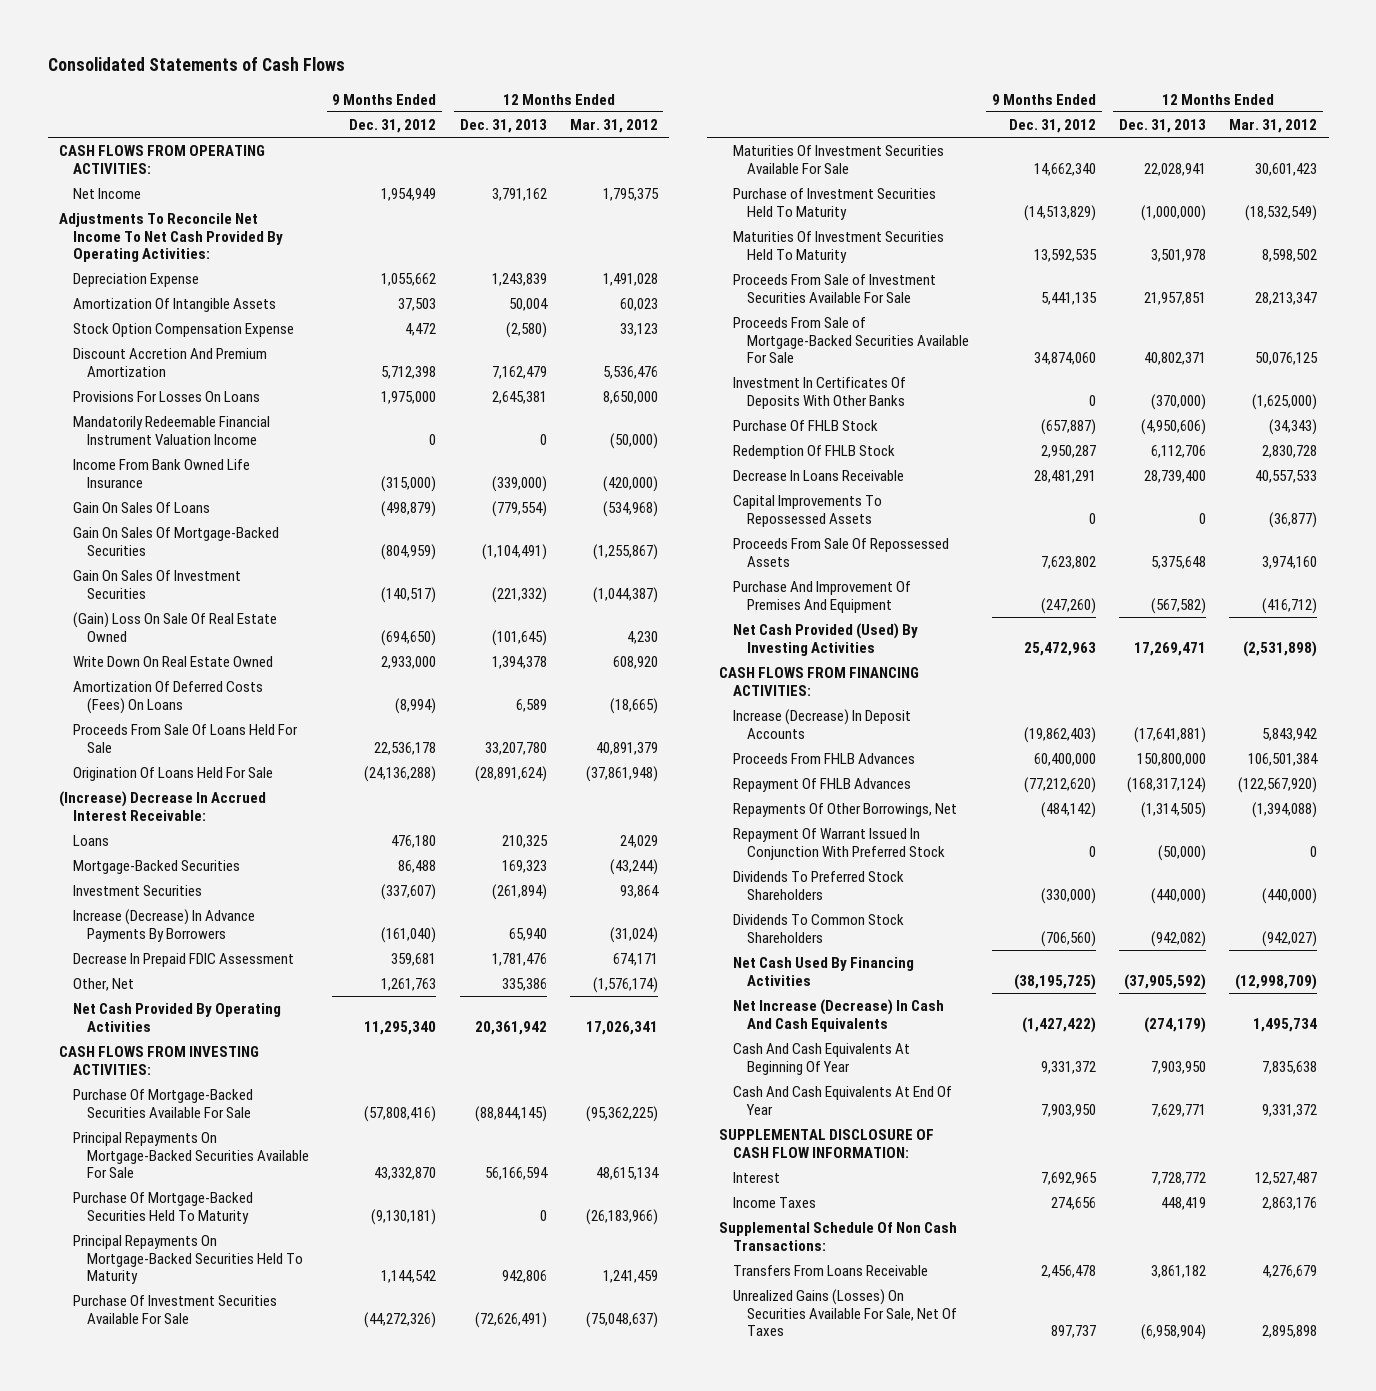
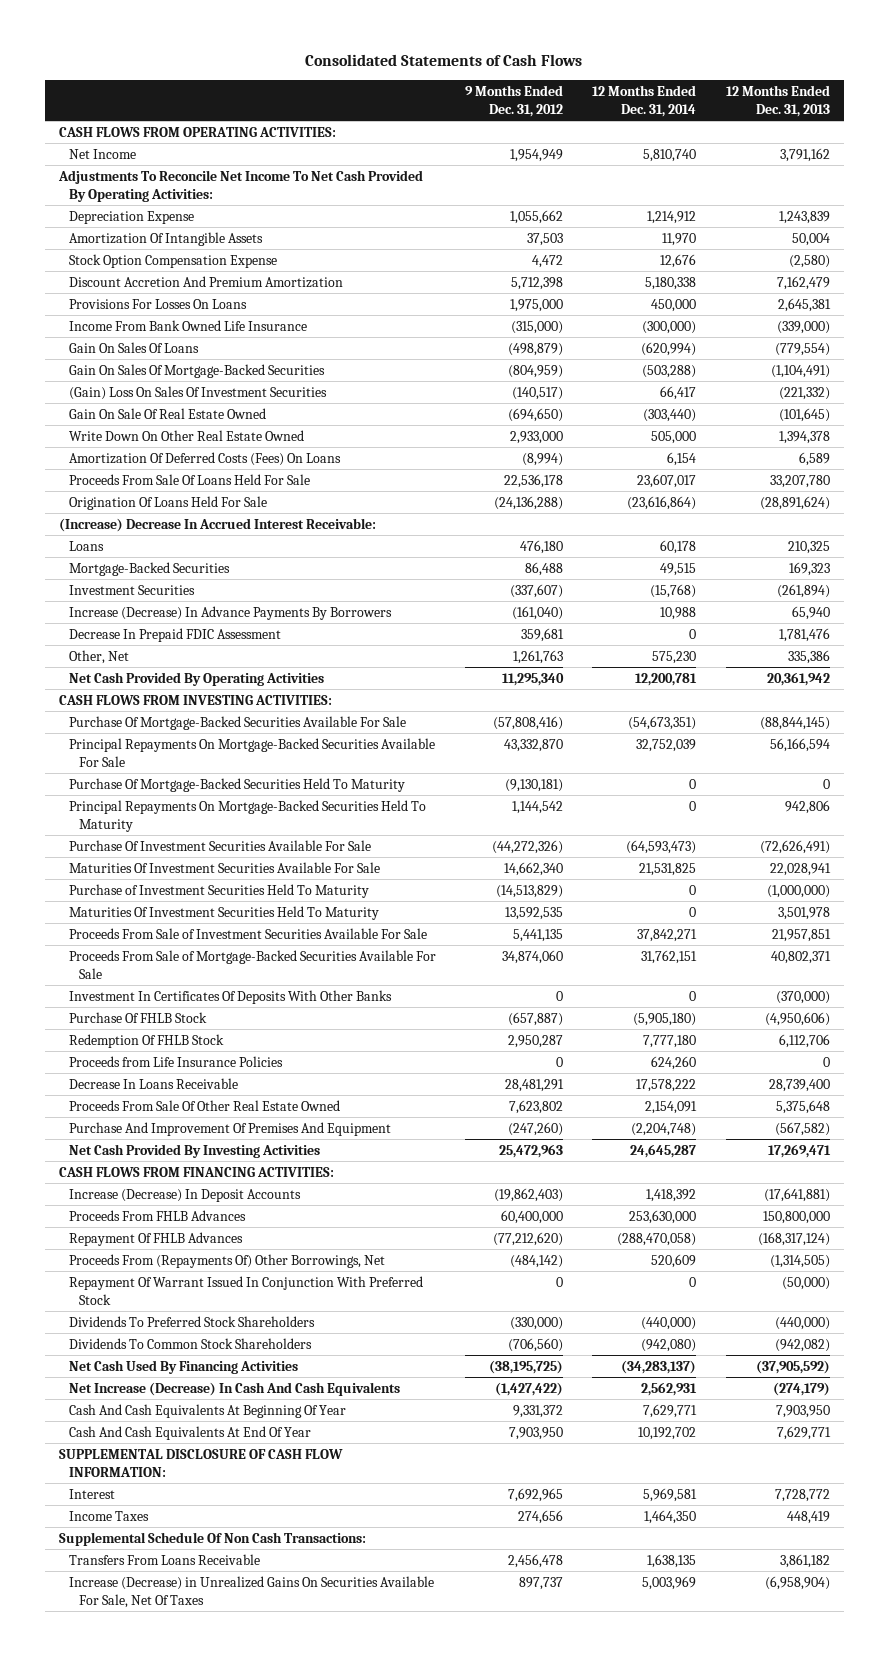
- | 9 Months Ended Dec. 31, 2012 | 12 Months Ended Dec. 31, 2013 | 12 Months Ended Mar. 31, 2012
+ | 9 Months Ended Dec. 31, 2012 | 12 Months Ended Dec. 31, 2014 | 12 Months Ended Dec. 31, 2013
- Mandatorily Redeemable Financial Instrument Valuation Income | 0 | 0 | (50,000)
- Gain On Sales Of Investment Securities | (140,517) | (221,332) | (1,044,387)
- (Gain) Loss On Sale Of Real Estate Owned | (694,650) | (101,645) | 4,230
- Write Down On Real Estate Owned | 2,933,000 | 1,394,378 | 608,920
+ (Gain) Loss On Sales Of Investment Securities | (140,517) | 66,417 | (221,332)
+ Gain On Sale Of Real Estate Owned | (694,650) | (303,440) | (101,645)
+ Write Down On Other Real Estate Owned | 2,933,000 | 505,000 | 1,394,378
+ Proceeds from Life Insurance Policies | 0 | 624,260 | 0
- Capital Improvements To Repossessed Assets | 0 | 0 | (36,877)
- Proceeds From Sale Of Repossessed Assets | 7,623,802 | 5,375,648 | 3,974,160
+ Proceeds From Sale Of Other Real Estate Owned | 7,623,802 | 2,154,091 | 5,375,648
- Net Cash Provided (Used) By Investing Activities | 25,472,963 | 17,269,471 | (2,531,898)
+ Net Cash Provided By Investing Activities | 25,472,963 | 24,645,287 | 17,269,471
- Repayments Of Other Borrowings, Net | (484,142) | (1,314,505) | (1,394,088)
+ Proceeds From (Repayments Of) Other Borrowings, Net | (484,142) | 520,609 | (1,314,505)
- Unrealized Gains (Losses) On Securities Available For Sale, Net Of Taxes | 897,737 | (6,958,904) | 2,895,898
+ Increase (Decrease) in Unrealized Gains On Securities Available For Sale, Net Of Taxes | 897,737 | 5,003,969 | (6,958,904)

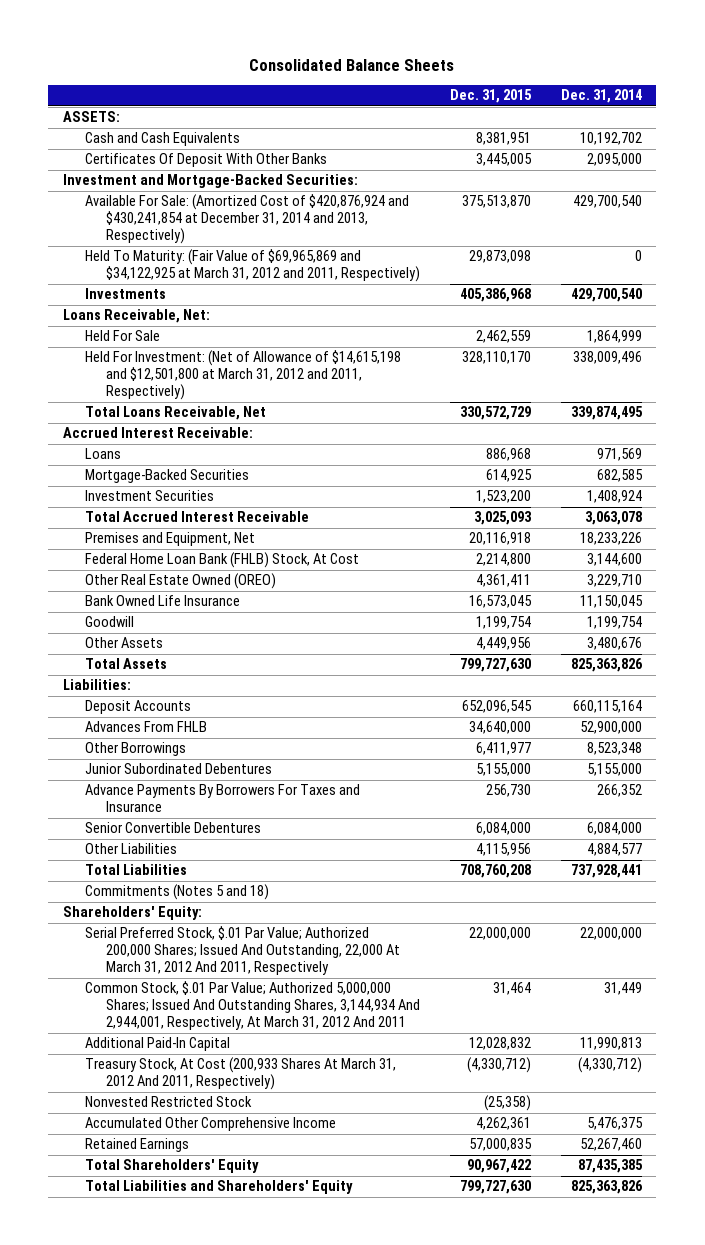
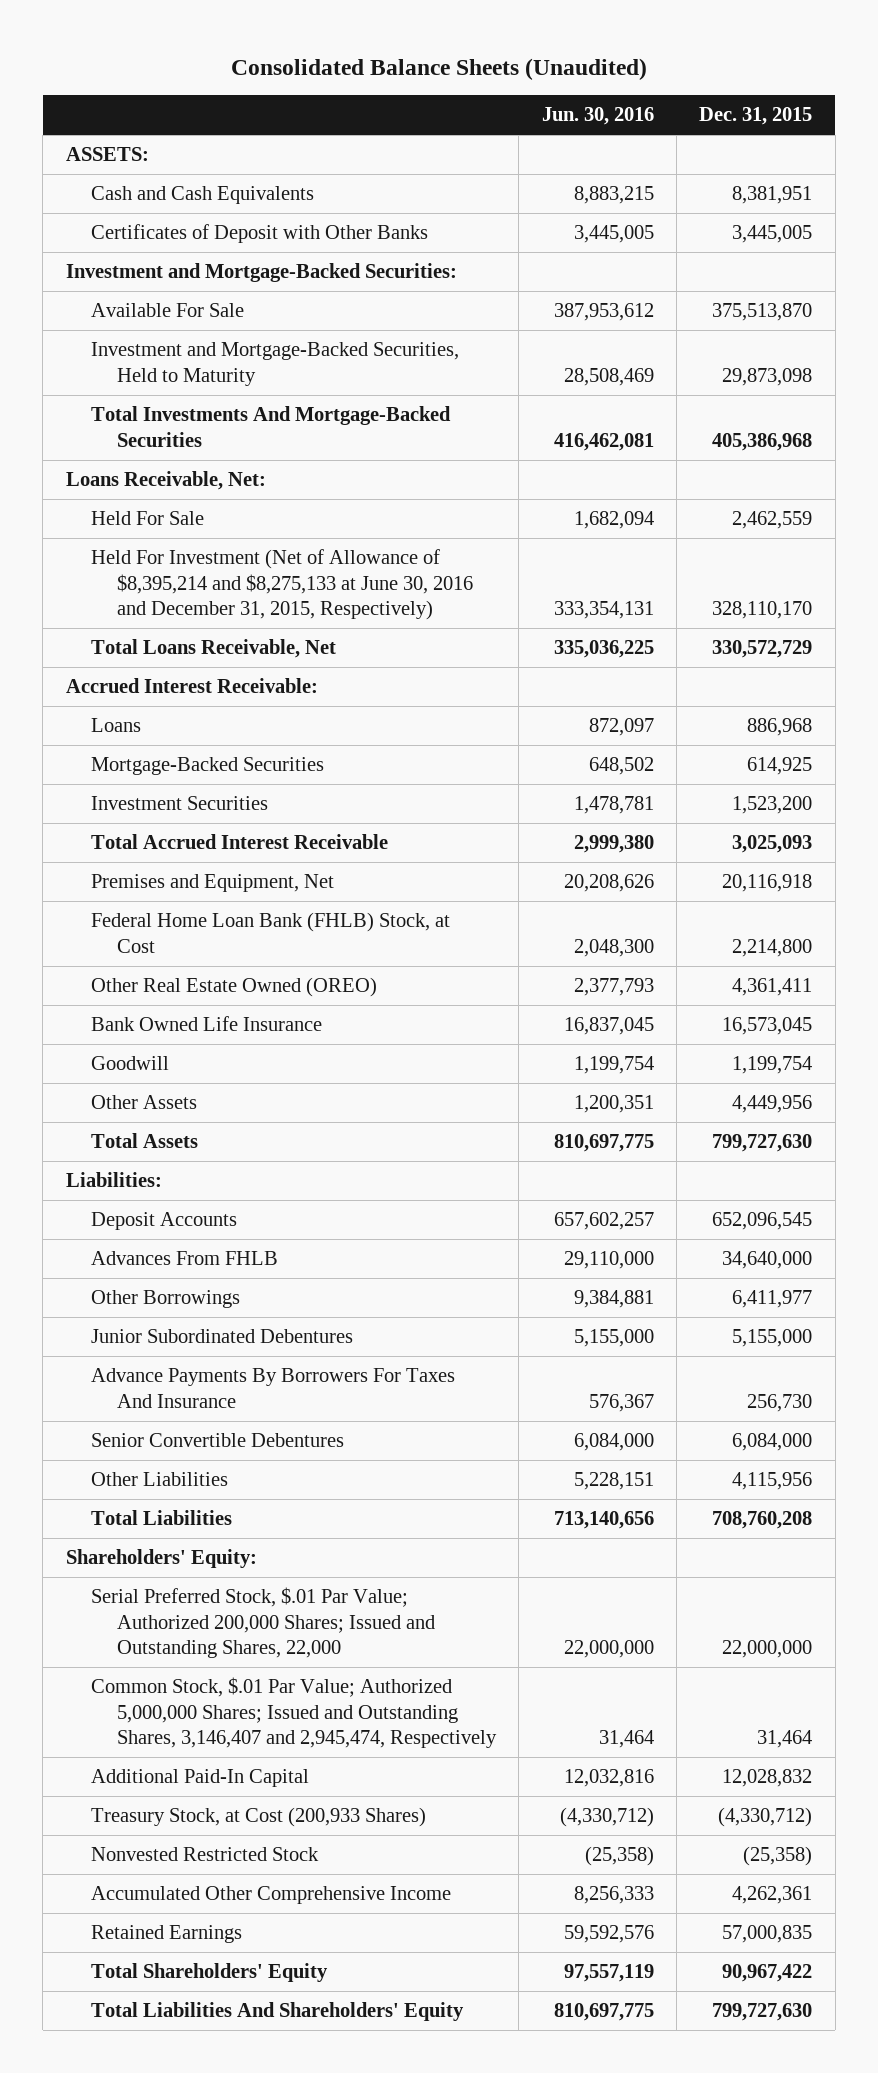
- Consolidated Balance Sheets
+ Consolidated Balance Sheets (Unaudited)
- | Dec. 31, 2015 | Dec. 31, 2014
+ | Jun. 30, 2016 | Dec. 31, 2015
- Certificates Of Deposit With Other Banks | 3,445,005 | 2,095,000
+ Certificates of Deposit with Other Banks | 3,445,005 | 3,445,005
- Available For Sale: (Amortized Cost of $420,876,924 and $430,241,854 at December 31, 2014 and 2013, Respectively) | 375,513,870 | 429,700,540
- Held To Maturity: (Fair Value of $69,965,869 and $34,122,925 at March 31, 2012 and 2011, Respectively) | 29,873,098 | 0
- Investments | 405,386,968 | 429,700,540
+ Available For Sale | 387,953,612 | 375,513,870
+ Investment and Mortgage-Backed Securities, Held to Maturity | 28,508,469 | 29,873,098
+ Total Investments And Mortgage-Backed Securities | 416,462,081 | 405,386,968
- Held For Investment: (Net of Allowance of $14,615,198 and $12,501,800 at March 31, 2012 and 2011, Respectively) | 328,110,170 | 338,009,496
+ Held For Investment (Net of Allowance of $8,395,214 and $8,275,133 at June 30, 2016 and December 31, 2015, Respectively) | 333,354,131 | 328,110,170
- Federal Home Loan Bank (FHLB) Stock, At Cost | 2,214,800 | 3,144,600
+ Federal Home Loan Bank (FHLB) Stock, at Cost | 2,048,300 | 2,214,800
- Advance Payments By Borrowers For Taxes and Insurance | 256,730 | 266,352
+ Advance Payments By Borrowers For Taxes And Insurance | 576,367 | 256,730
- Commitments (Notes 5 and 18)
- Serial Preferred Stock, $.01 Par Value; Authorized 200,000 Shares; Issued And Outstanding, 22,000 At March 31, 2012 And 2011, Respectively | 22,000,000 | 22,000,000
- Common Stock, $.01 Par Value; Authorized 5,000,000 Shares; Issued And Outstanding Shares, 3,144,934 And 2,944,001, Respectively, At March 31, 2012 And 2011 | 31,464 | 31,449
+ Serial Preferred Stock, $.01 Par Value; Authorized 200,000 Shares; Issued and Outstanding Shares, 22,000 | 22,000,000 | 22,000,000
+ Common Stock, $.01 Par Value; Authorized 5,000,000 Shares; Issued and Outstanding Shares, 3,146,407 and 2,945,474, Respectively | 31,464 | 31,464
- Treasury Stock, At Cost (200,933 Shares At March 31, 2012 And 2011, Respectively) | (4,330,712) | (4,330,712)
+ Treasury Stock, at Cost (200,933 Shares) | (4,330,712) | (4,330,712)
- Total Liabilities and Shareholders' Equity | 799,727,630 | 825,363,826
+ Total Liabilities And Shareholders' Equity | 810,697,775 | 799,727,630

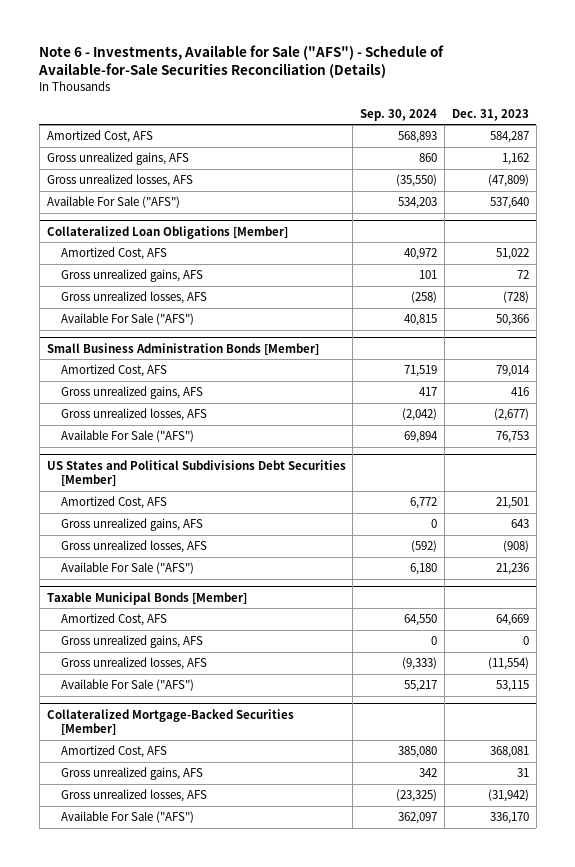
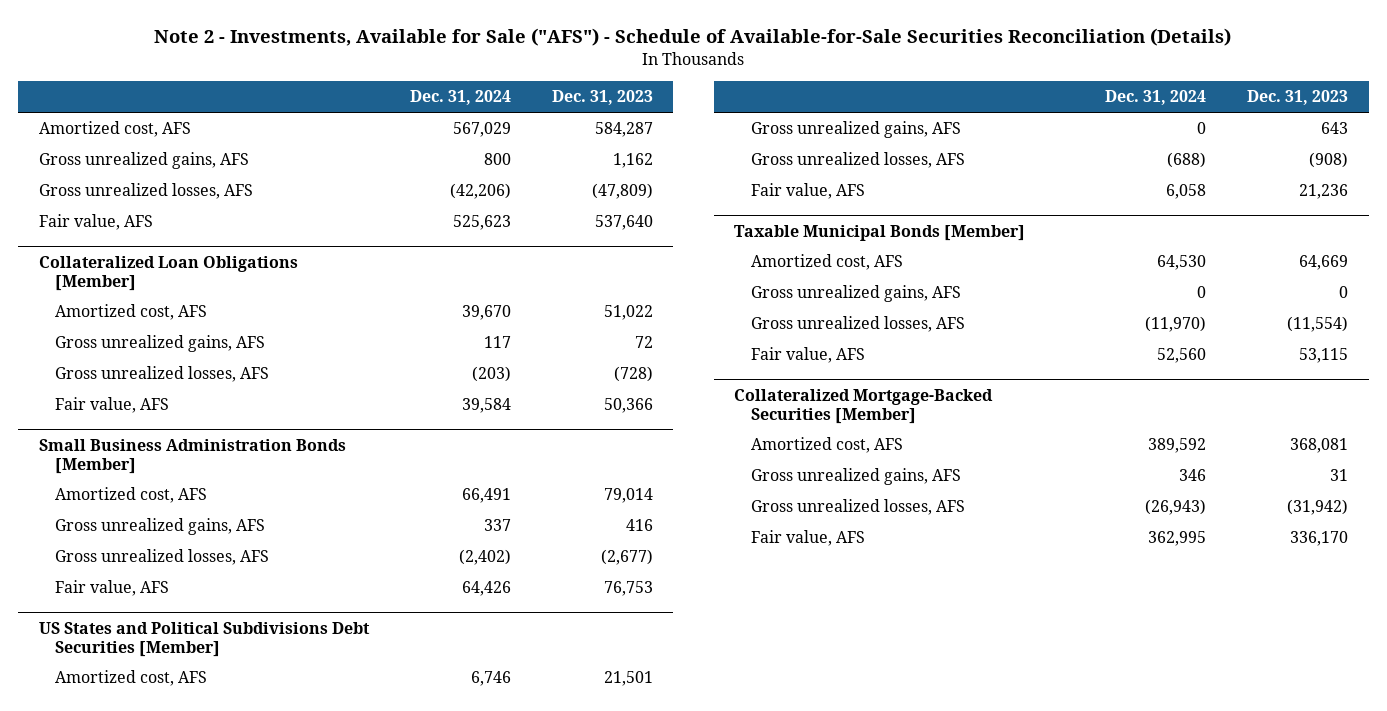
- Note 6 - Investments, Available for Sale ("AFS") - Schedule of Available-for-Sale Securities Reconciliation (Details)
+ Note 2 - Investments, Available for Sale ("AFS") - Schedule of Available-for-Sale Securities Reconciliation (Details)
- | Sep. 30, 2024 | Dec. 31, 2023
+ | Dec. 31, 2024 | Dec. 31, 2023
- Amortized Cost, AFS | 568,893 | 584,287
+ Amortized cost, AFS | 567,029 | 584,287
- Available For Sale ("AFS") | 534,203 | 537,640
+ Fair value, AFS | 525,623 | 537,640
@ Collateralized Loan Obligations [Member]
- Amortized Cost, AFS | 40,972 | 51,022
+ Amortized cost, AFS | 39,670 | 51,022
- Available For Sale ("AFS") | 40,815 | 50,366
+ Fair value, AFS | 39,584 | 50,366
@ Small Business Administration Bonds [Member]
- Amortized Cost, AFS | 71,519 | 79,014
+ Amortized cost, AFS | 66,491 | 79,014
- Available For Sale ("AFS") | 69,894 | 76,753
+ Fair value, AFS | 64,426 | 76,753
@ US States and Political Subdivisions Debt Securities [Member]
- Amortized Cost, AFS | 6,772 | 21,501
+ Amortized cost, AFS | 6,746 | 21,501
- Available For Sale ("AFS") | 6,180 | 21,236
+ Fair value, AFS | 6,058 | 21,236
@ Taxable Municipal Bonds [Member]
- Amortized Cost, AFS | 64,550 | 64,669
+ Amortized cost, AFS | 64,530 | 64,669
- Available For Sale ("AFS") | 55,217 | 53,115
+ Fair value, AFS | 52,560 | 53,115
@ Collateralized Mortgage-Backed Securities [Member]
- Amortized Cost, AFS | 385,080 | 368,081
+ Amortized cost, AFS | 389,592 | 368,081
- Available For Sale ("AFS") | 362,097 | 336,170
+ Fair value, AFS | 362,995 | 336,170

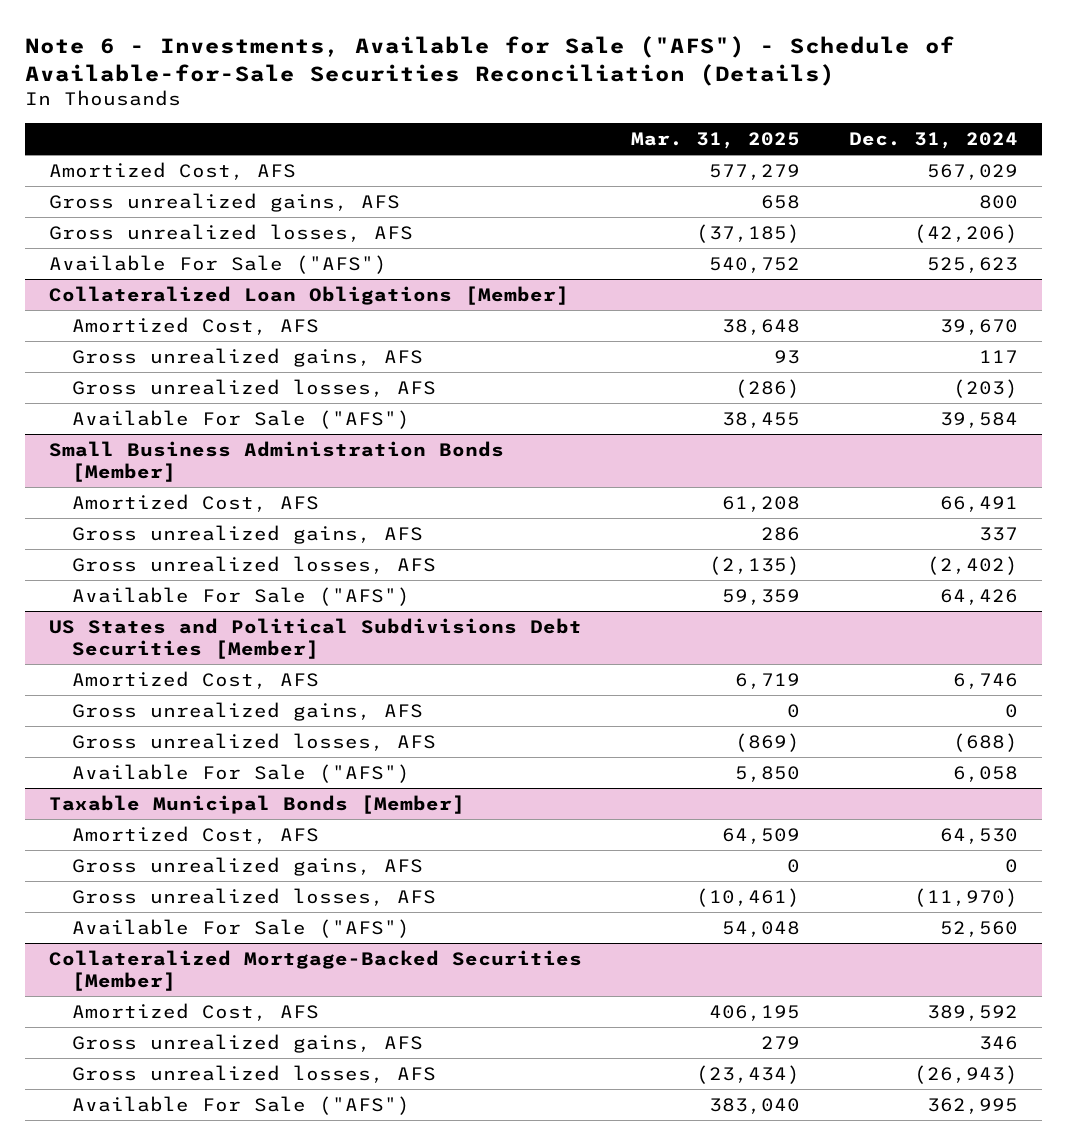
- Note 2 - Investments, Available for Sale ("AFS") - Schedule of Available-for-Sale Securities Reconciliation (Details)
+ Note 6 - Investments, Available for Sale ("AFS") - Schedule of Available-for-Sale Securities Reconciliation (Details)
- | Dec. 31, 2024 | Dec. 31, 2023
+ | Mar. 31, 2025 | Dec. 31, 2024
- Amortized cost, AFS | 567,029 | 584,287
+ Amortized Cost, AFS | 577,279 | 567,029
- Fair value, AFS | 525,623 | 537,640
+ Available For Sale ("AFS") | 540,752 | 525,623
@ Collateralized Loan Obligations [Member]
- Amortized cost, AFS | 39,670 | 51,022
+ Amortized Cost, AFS | 38,648 | 39,670
- Fair value, AFS | 39,584 | 50,366
+ Available For Sale ("AFS") | 38,455 | 39,584
@ Small Business Administration Bonds [Member]
- Amortized cost, AFS | 66,491 | 79,014
+ Amortized Cost, AFS | 61,208 | 66,491
- Fair value, AFS | 64,426 | 76,753
+ Available For Sale ("AFS") | 59,359 | 64,426
@ US States and Political Subdivisions Debt Securities [Member]
- Amortized cost, AFS | 6,746 | 21,501
+ Amortized Cost, AFS | 6,719 | 6,746
- Fair value, AFS | 6,058 | 21,236
+ Available For Sale ("AFS") | 5,850 | 6,058
@ Taxable Municipal Bonds [Member]
- Amortized cost, AFS | 64,530 | 64,669
+ Amortized Cost, AFS | 64,509 | 64,530
- Fair value, AFS | 52,560 | 53,115
+ Available For Sale ("AFS") | 54,048 | 52,560
@ Collateralized Mortgage-Backed Securities [Member]
- Amortized cost, AFS | 389,592 | 368,081
+ Amortized Cost, AFS | 406,195 | 389,592
- Fair value, AFS | 362,995 | 336,170
+ Available For Sale ("AFS") | 383,040 | 362,995

